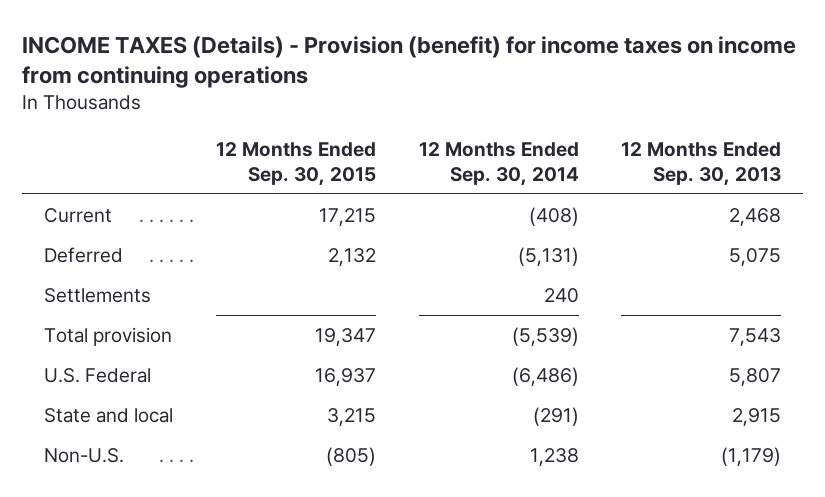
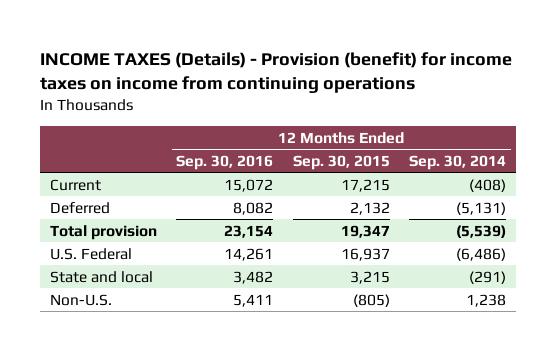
- | 12 Months Ended Sep. 30, 2015 | 12 Months Ended Sep. 30, 2014 | 12 Months Ended Sep. 30, 2013
+ | 12 Months Ended Sep. 30, 2016 | 12 Months Ended Sep. 30, 2015 | 12 Months Ended Sep. 30, 2014
- Settlements | | 240 |

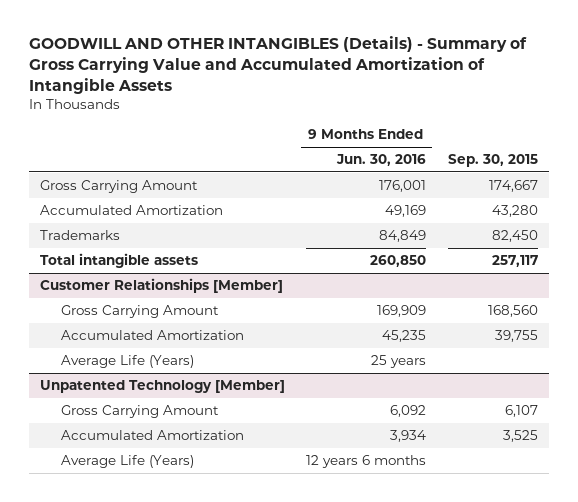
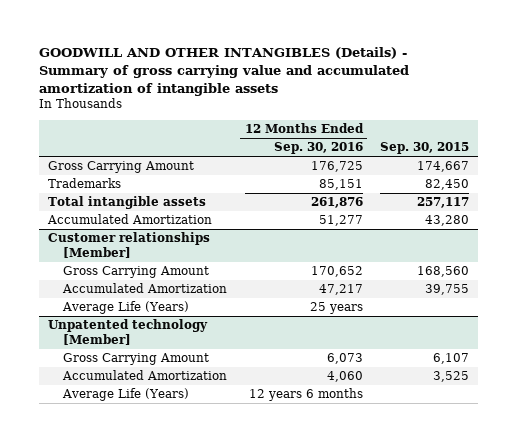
- GOODWILL AND OTHER INTANGIBLES (Details) - Summary of Gross Carrying Value and Accumulated Amortization of Intangible Assets
+ GOODWILL AND OTHER INTANGIBLES (Details) - Summary of gross carrying value and accumulated amortization of intangible assets
- | 9 Months Ended Jun. 30, 2016 | Sep. 30, 2015
+ | 12 Months Ended Sep. 30, 2016 | Sep. 30, 2015
- Customer Relationships [Member]
moved down: Accumulated Amortization | 51,277 | 43,280
+ Customer relationships [Member]
- Unpatented Technology [Member]
+ Unpatented technology [Member]

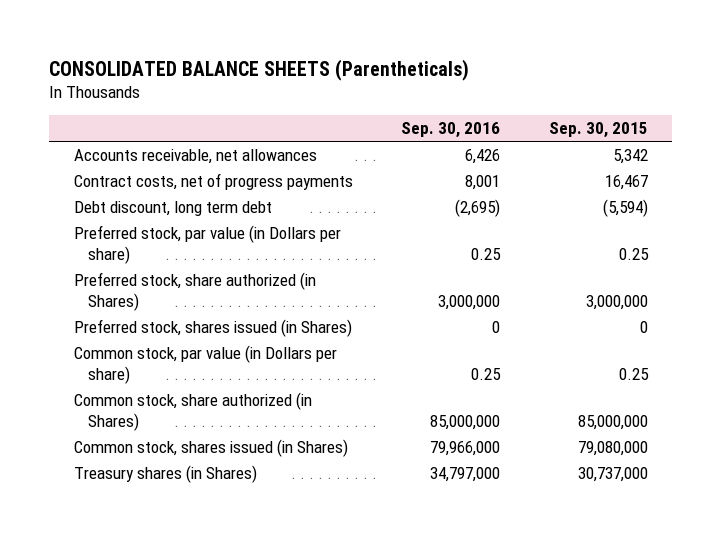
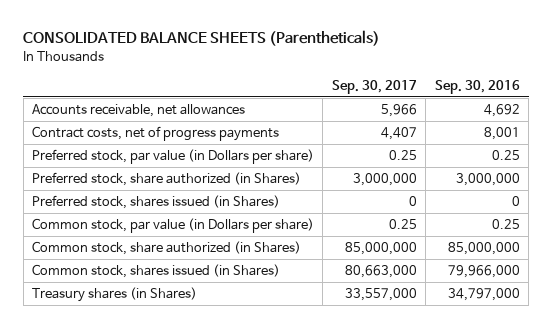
- | Sep. 30, 2016 | Sep. 30, 2015
+ | Sep. 30, 2017 | Sep. 30, 2016
- Accounts receivable, net allowances | 6,426 | 5,342
+ Accounts receivable, net allowances | 5,966 | 4,692
- Debt discount, long term debt | (2,695) | (5,594)

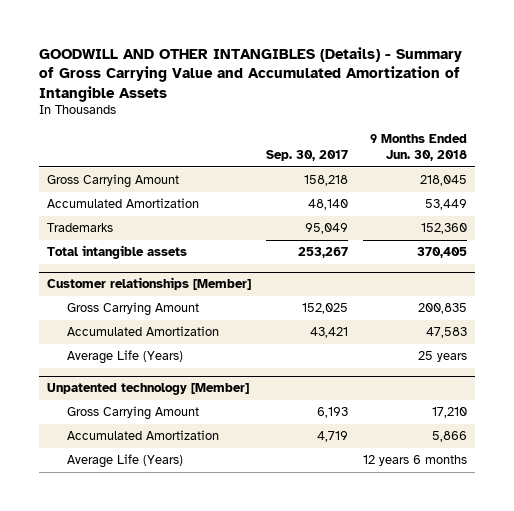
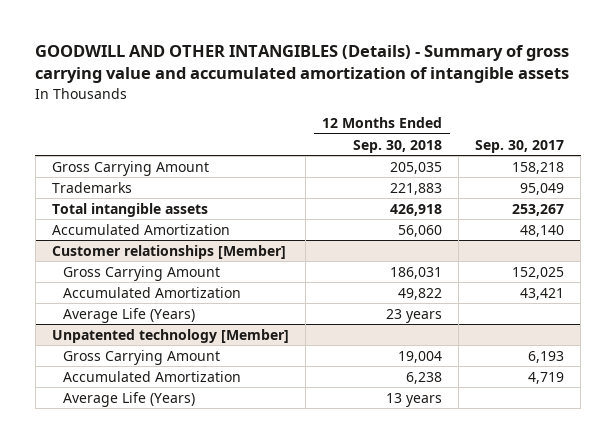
- GOODWILL AND OTHER INTANGIBLES (Details) - Summary of Gross Carrying Value and Accumulated Amortization of Intangible Assets
+ GOODWILL AND OTHER INTANGIBLES (Details) - Summary of gross carrying value and accumulated amortization of intangible assets
- | Sep. 30, 2017 | 9 Months Ended Jun. 30, 2018
+ | 12 Months Ended Sep. 30, 2018 | Sep. 30, 2017
moved down: Accumulated Amortization | 56,060 | 48,140

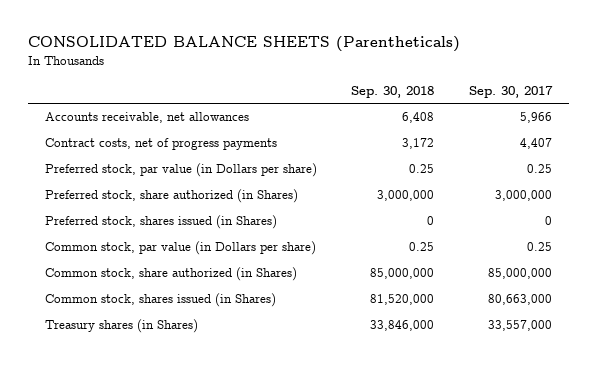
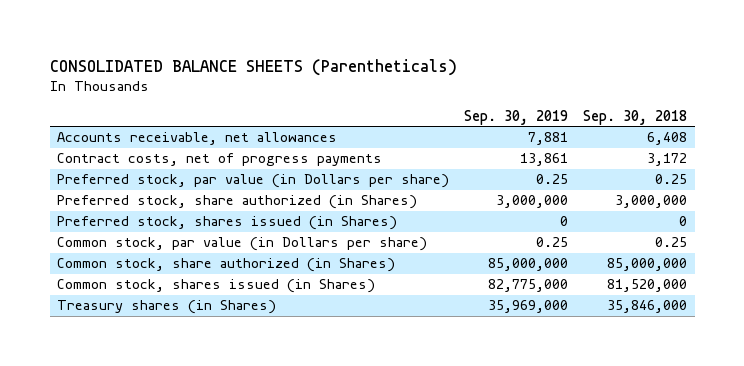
- | Sep. 30, 2018 | Sep. 30, 2017
+ | Sep. 30, 2019 | Sep. 30, 2018
- Treasury shares (in Shares) | 33,846,000 | 33,557,000
+ Treasury shares (in Shares) | 35,969,000 | 35,846,000

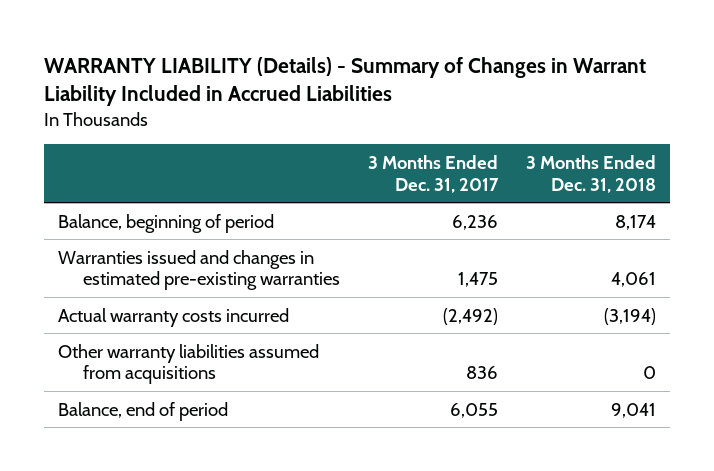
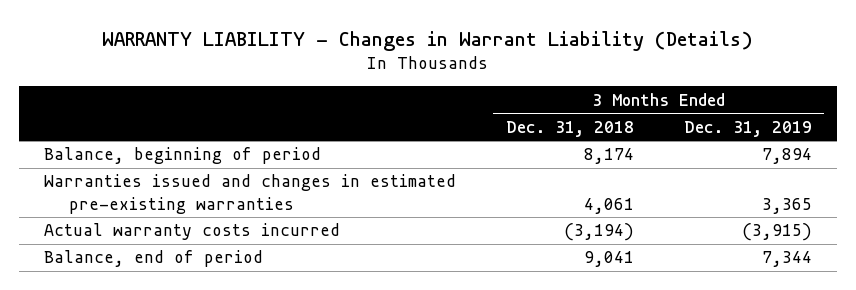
- WARRANTY LIABILITY (Details) - Summary of Changes in Warrant Liability Included in Accrued Liabilities
+ WARRANTY LIABILITY - Changes in Warrant Liability (Details)
- | 3 Months Ended Dec. 31, 2017 | 3 Months Ended Dec. 31, 2018
+ | 3 Months Ended Dec. 31, 2018 | 3 Months Ended Dec. 31, 2019
- Other warranty liabilities assumed from acquisitions | 836 | 0

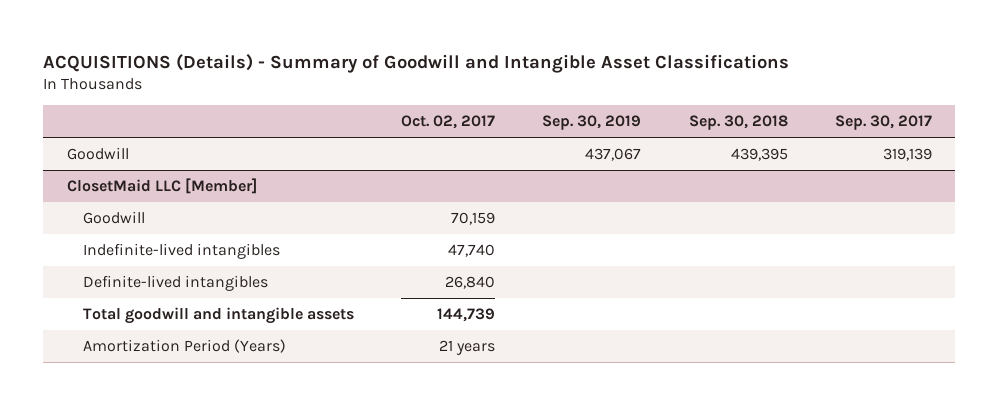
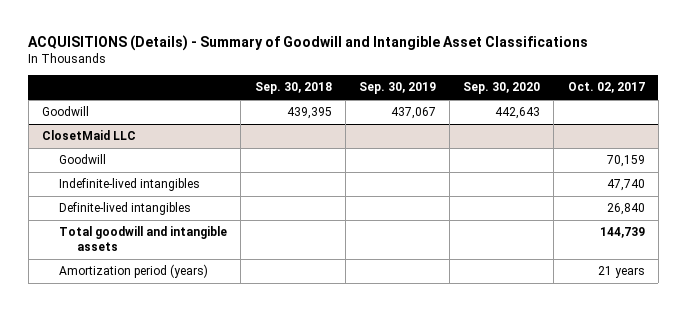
- | Oct. 02, 2017 | Sep. 30, 2019 | Sep. 30, 2018 | Sep. 30, 2017
+ | Sep. 30, 2018 | Sep. 30, 2019 | Sep. 30, 2020 | Oct. 02, 2017
- ClosetMaid LLC [Member]
+ ClosetMaid LLC
- Amortization Period (Years) | 21 years | | |
+ Amortization period (years) | | | | 21 years

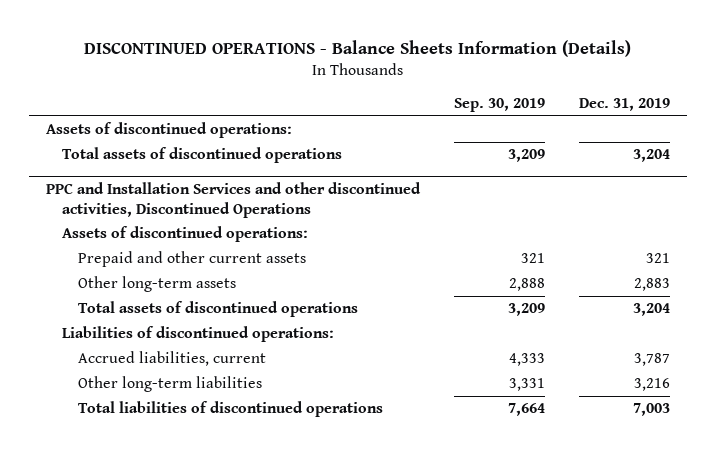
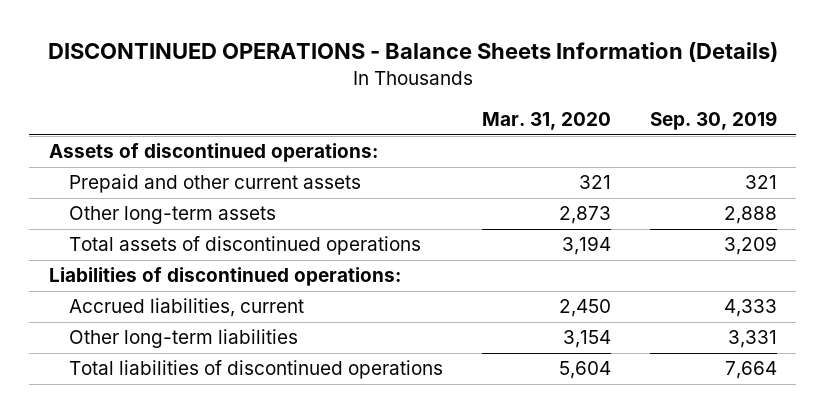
- | Sep. 30, 2019 | Dec. 31, 2019
+ | Mar. 31, 2020 | Sep. 30, 2019
- Total assets of discontinued operations | 3,209 | 3,204
- PPC and Installation Services and other discontinued activities, Discontinued Operations
- Assets of discontinued operations:

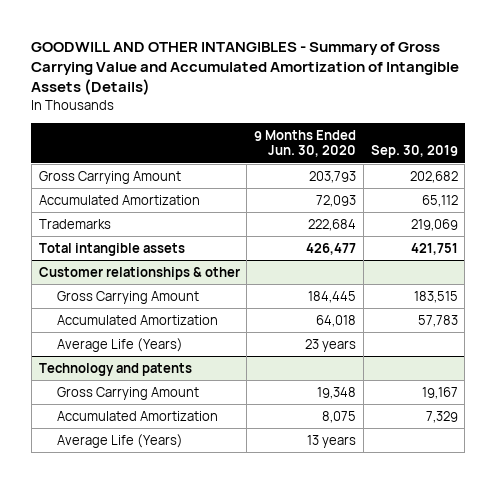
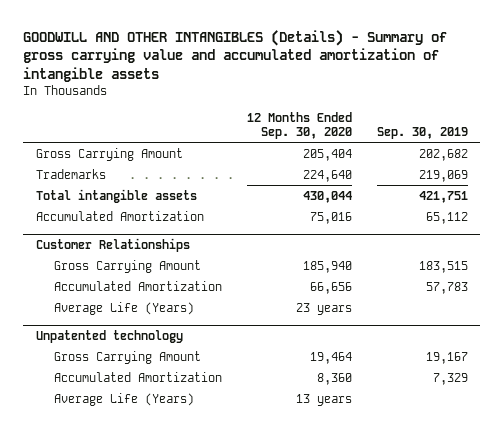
- GOODWILL AND OTHER INTANGIBLES - Summary of Gross Carrying Value and Accumulated Amortization of Intangible Assets (Details)
+ GOODWILL AND OTHER INTANGIBLES (Details) - Summary of gross carrying value and accumulated amortization of intangible assets
- | 9 Months Ended Jun. 30, 2020 | Sep. 30, 2019
+ | 12 Months Ended Sep. 30, 2020 | Sep. 30, 2019
- Customer relationships & other
moved down: Accumulated Amortization | 75,016 | 65,112
+ Customer Relationships
- Technology and patents
+ Unpatented technology

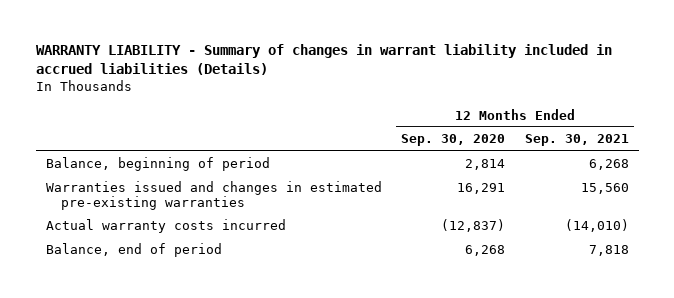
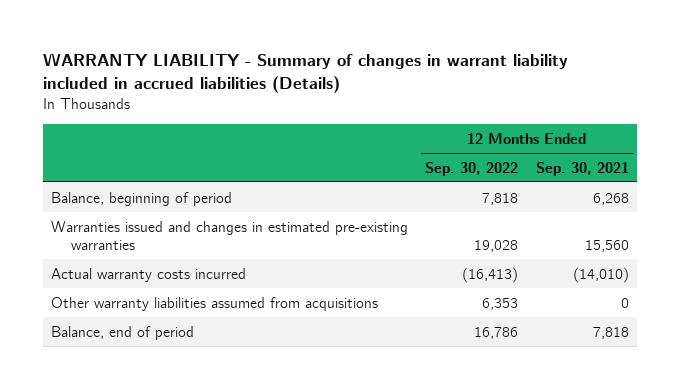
- | 12 Months Ended Sep. 30, 2020 | 12 Months Ended Sep. 30, 2021
+ | 12 Months Ended Sep. 30, 2022 | 12 Months Ended Sep. 30, 2021
+ Other warranty liabilities assumed from acquisitions | 6,353 | 0

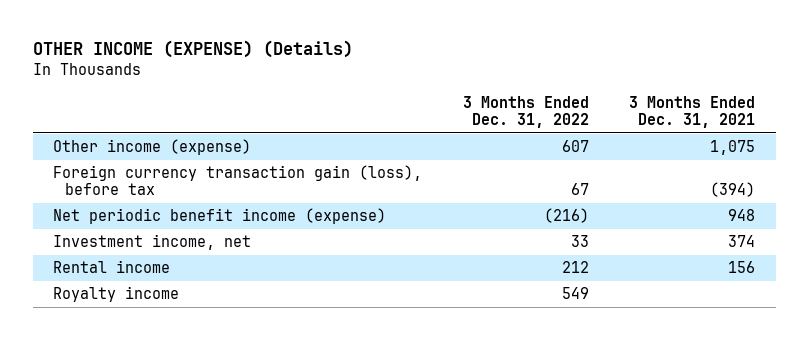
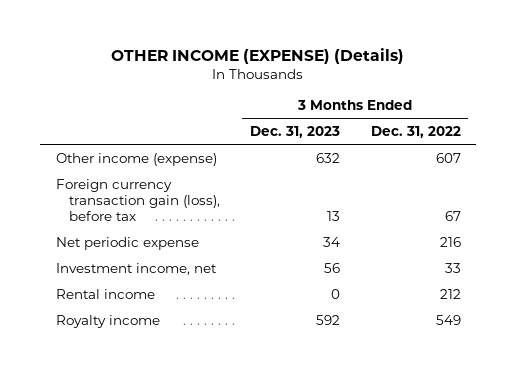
- | 3 Months Ended Dec. 31, 2022 | 3 Months Ended Dec. 31, 2021
+ | 3 Months Ended Dec. 31, 2023 | 3 Months Ended Dec. 31, 2022
- Net periodic benefit income (expense) | (216) | 948
+ Net periodic expense | 34 | 216

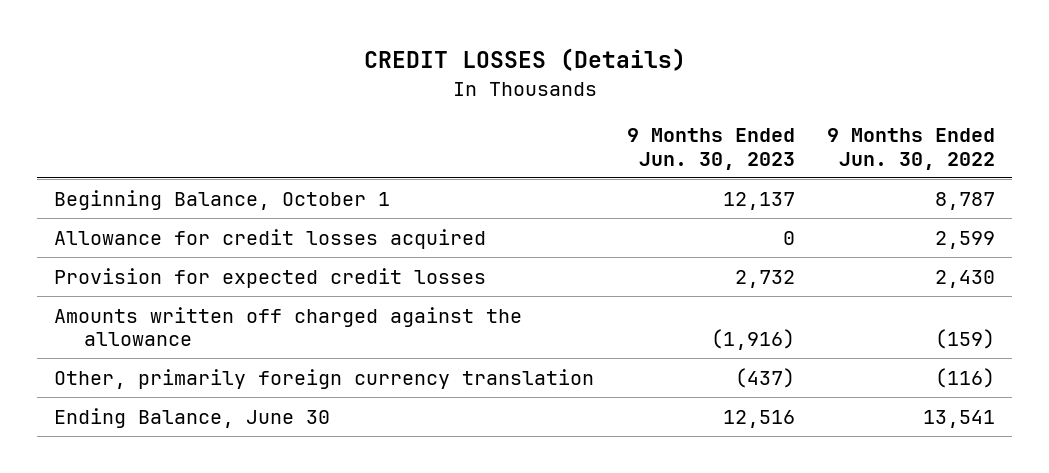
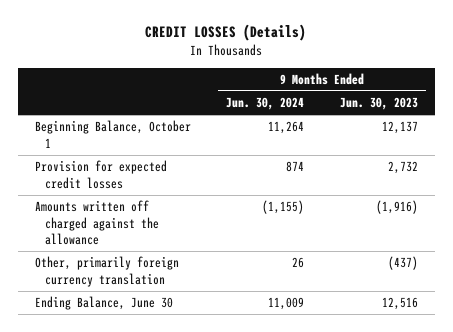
- | 9 Months Ended Jun. 30, 2023 | 9 Months Ended Jun. 30, 2022
+ | 9 Months Ended Jun. 30, 2024 | 9 Months Ended Jun. 30, 2023
- Allowance for credit losses acquired | 0 | 2,599

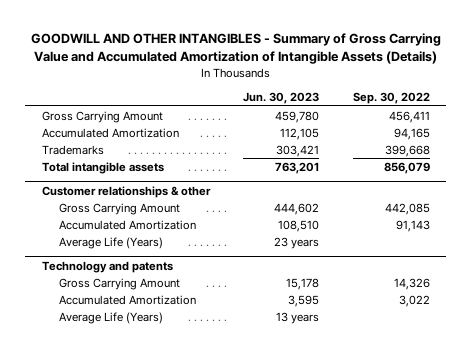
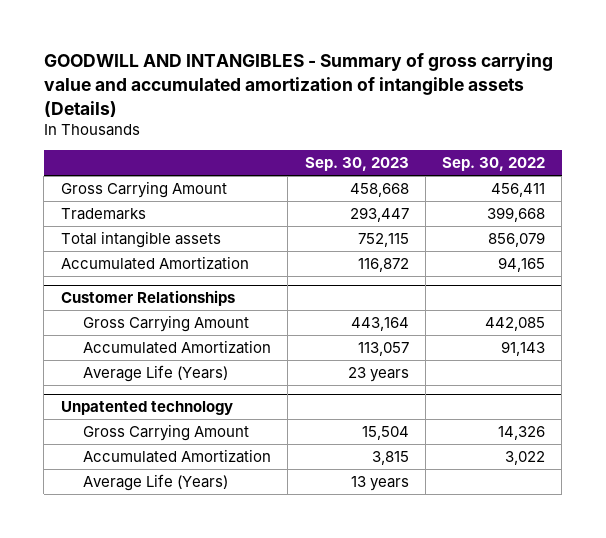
- GOODWILL AND OTHER INTANGIBLES - Summary of Gross Carrying Value and Accumulated Amortization of Intangible Assets (Details)
+ GOODWILL AND INTANGIBLES - Summary of gross carrying value and accumulated amortization of intangible assets (Details)
- | Jun. 30, 2023 | Sep. 30, 2022
+ | Sep. 30, 2023 | Sep. 30, 2022
- Customer relationships & other
moved down: Accumulated Amortization | 116,872 | 94,165
+ Customer Relationships
- Technology and patents
+ Unpatented technology

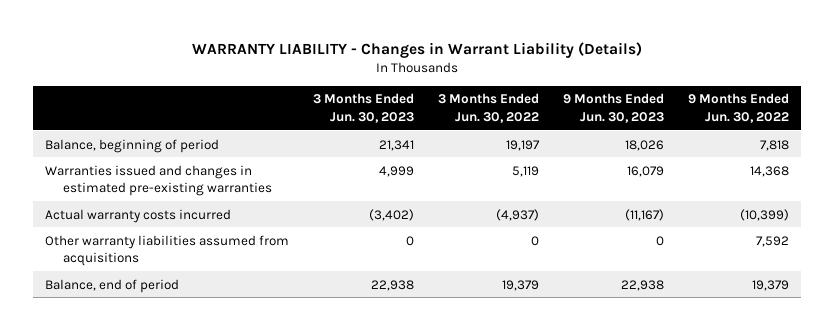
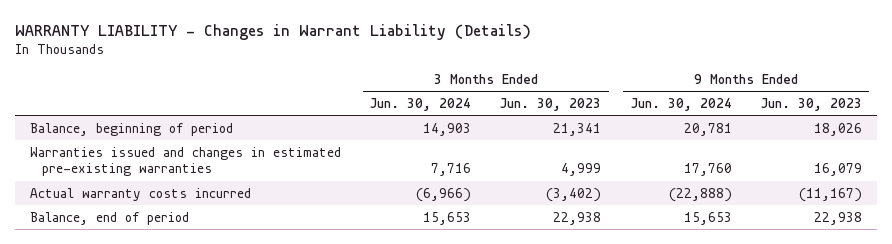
- | 3 Months Ended Jun. 30, 2023 | 3 Months Ended Jun. 30, 2022 | 9 Months Ended Jun. 30, 2023 | 9 Months Ended Jun. 30, 2022
+ | 3 Months Ended Jun. 30, 2024 | 3 Months Ended Jun. 30, 2023 | 9 Months Ended Jun. 30, 2024 | 9 Months Ended Jun. 30, 2023
- Other warranty liabilities assumed from acquisitions | 0 | 0 | 0 | 7,592

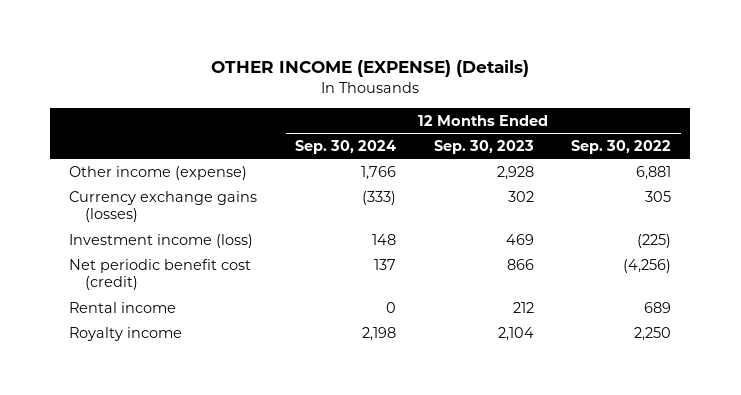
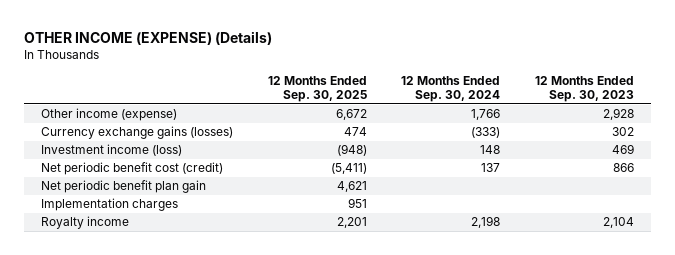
- | 12 Months Ended Sep. 30, 2024 | 12 Months Ended Sep. 30, 2023 | 12 Months Ended Sep. 30, 2022
+ | 12 Months Ended Sep. 30, 2025 | 12 Months Ended Sep. 30, 2024 | 12 Months Ended Sep. 30, 2023
- Rental income | 0 | 212 | 689
+ Net periodic benefit plan gain | 4,621 | |
+ Implementation charges | 951 | |

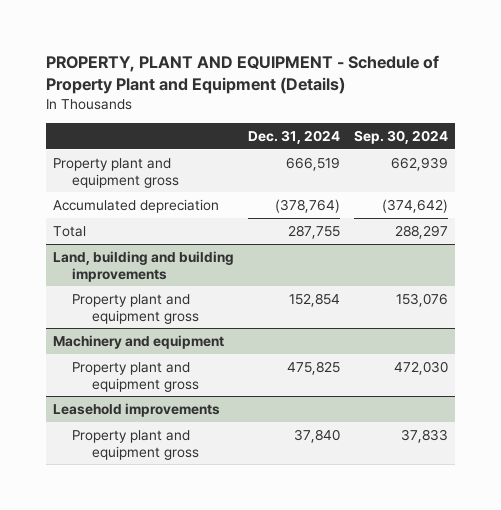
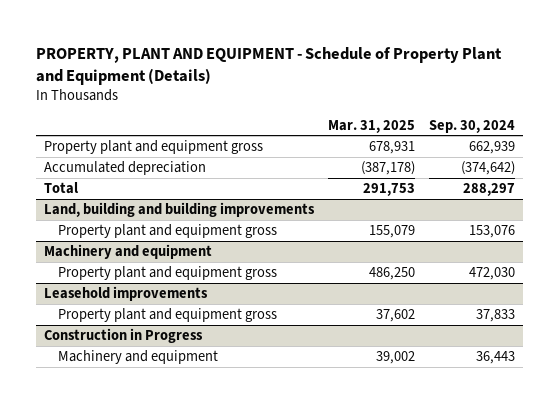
- | Dec. 31, 2024 | Sep. 30, 2024
+ | Mar. 31, 2025 | Sep. 30, 2024
+ Construction in Progress
+ Machinery and equipment | 39,002 | 36,443

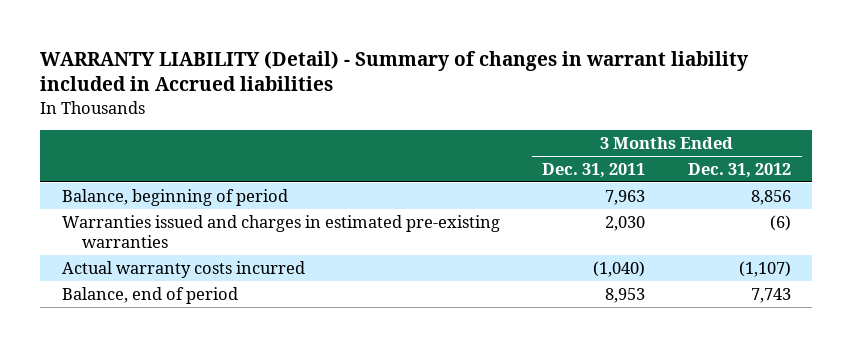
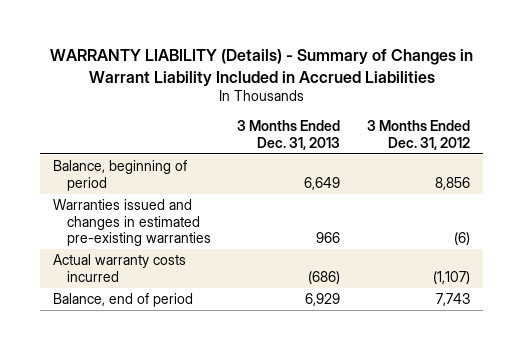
- WARRANTY LIABILITY (Detail) - Summary of changes in warrant liability included in Accrued liabilities
+ WARRANTY LIABILITY (Details) - Summary of Changes in Warrant Liability Included in Accrued Liabilities
- | 3 Months Ended Dec. 31, 2011 | 3 Months Ended Dec. 31, 2012
+ | 3 Months Ended Dec. 31, 2013 | 3 Months Ended Dec. 31, 2012
- Warranties issued and charges in estimated pre-existing warranties | 2,030 | (6)
+ Warranties issued and changes in estimated pre-existing warranties | 966 | (6)

